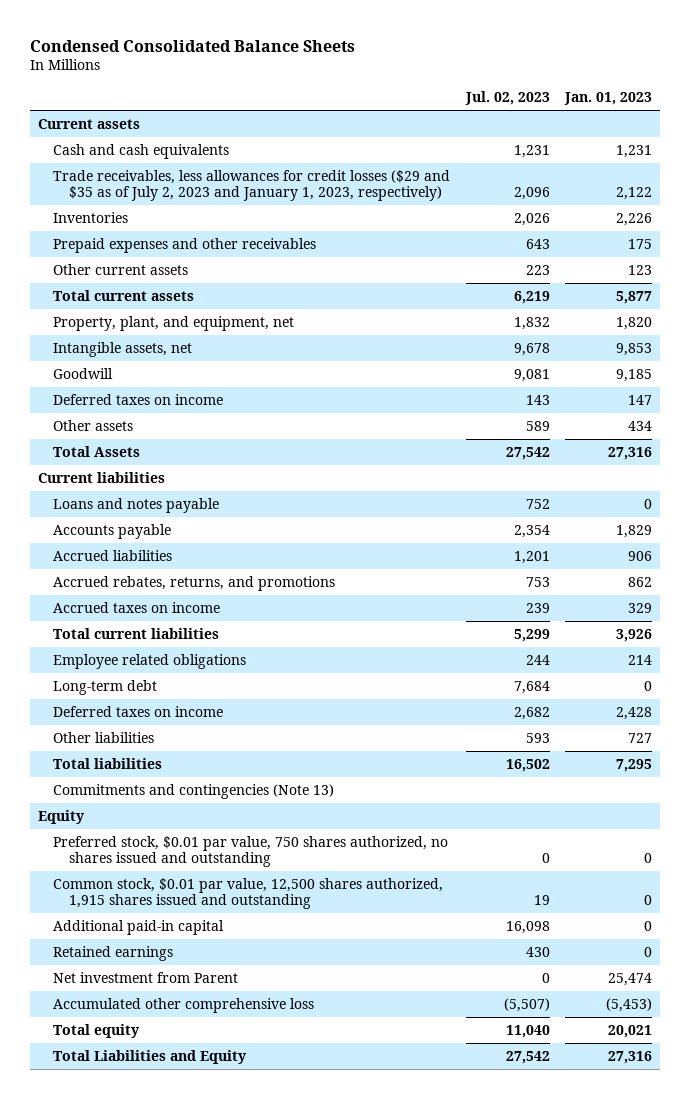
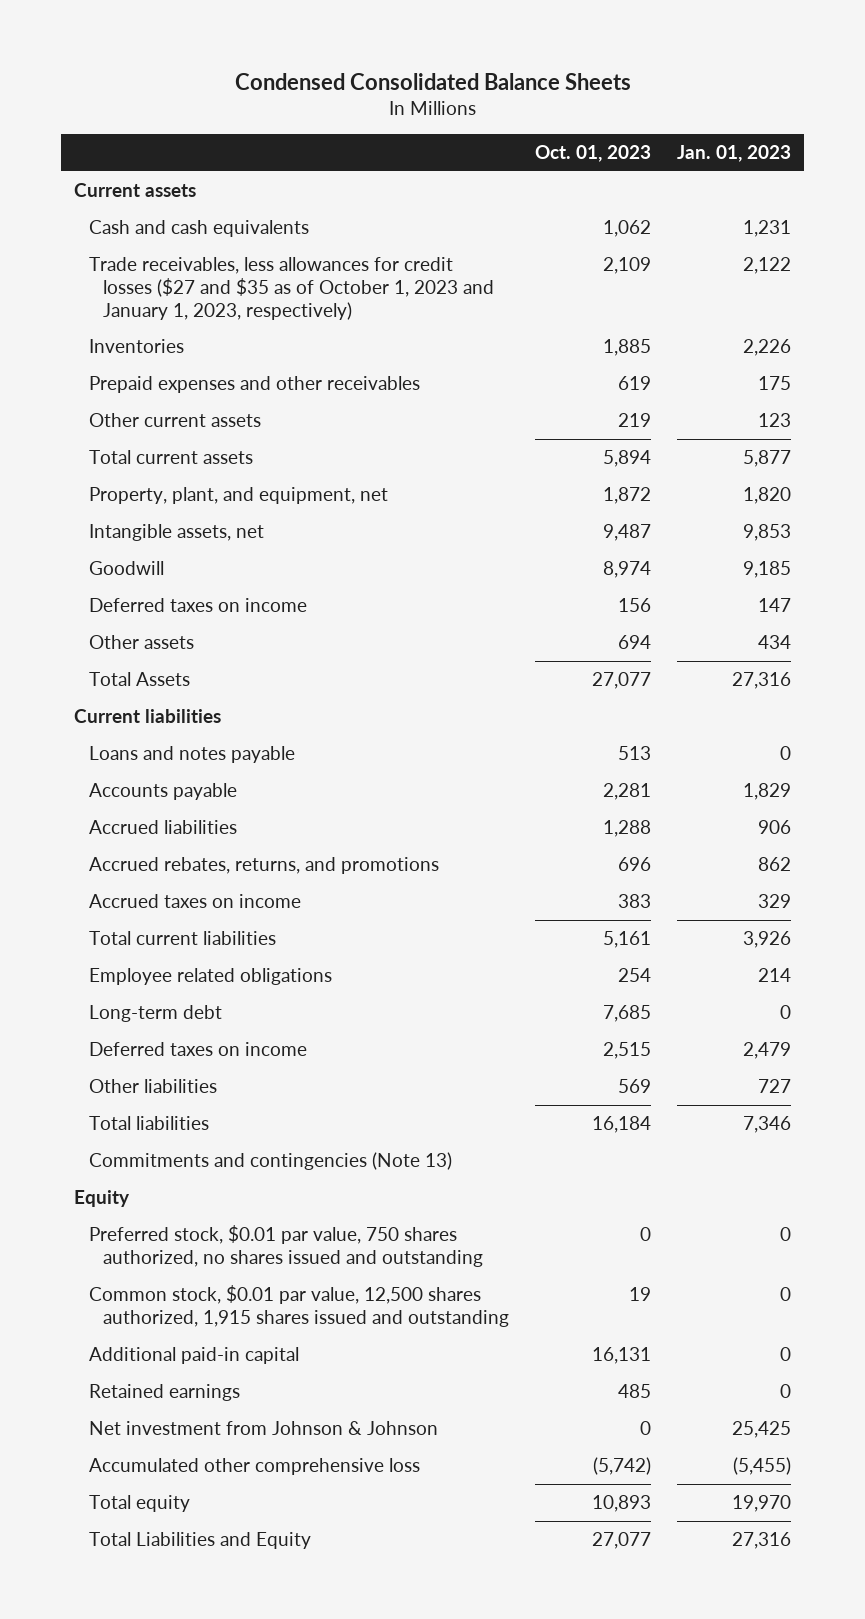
- | Jul. 02, 2023 | Jan. 01, 2023
+ | Oct. 01, 2023 | Jan. 01, 2023
- Trade receivables, less allowances for credit losses ($29 and $35 as of July 2, 2023 and January 1, 2023, respectively) | 2,096 | 2,122
+ Trade receivables, less allowances for credit losses ($27 and $35 as of October 1, 2023 and January 1, 2023, respectively) | 2,109 | 2,122
- Deferred taxes on income | 2,682 | 2,428
+ Deferred taxes on income | 2,515 | 2,479
- Total liabilities | 16,502 | 7,295
+ Total liabilities | 16,184 | 7,346
- Net investment from Parent | 0 | 25,474
- Accumulated other comprehensive loss | (5,507) | (5,453)
- Total equity | 11,040 | 20,021
+ Net investment from Johnson & Johnson | 0 | 25,425
+ Accumulated other comprehensive loss | (5,742) | (5,455)
+ Total equity | 10,893 | 19,970

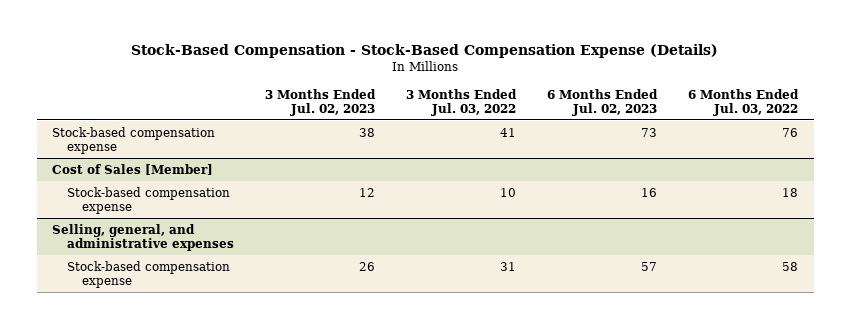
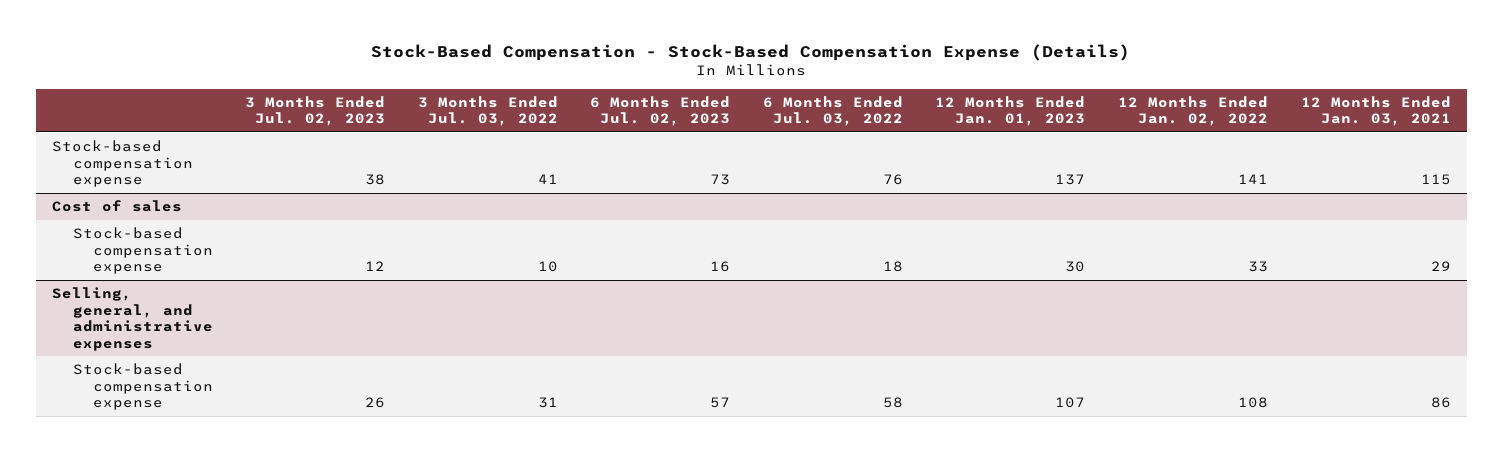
- | 3 Months Ended Jul. 02, 2023 | 3 Months Ended Jul. 03, 2022 | 6 Months Ended Jul. 02, 2023 | 6 Months Ended Jul. 03, 2022
+ | 3 Months Ended Jul. 02, 2023 | 3 Months Ended Jul. 03, 2022 | 6 Months Ended Jul. 02, 2023 | 6 Months Ended Jul. 03, 2022 | 12 Months Ended Jan. 01, 2023 | 12 Months Ended Jan. 02, 2022 | 12 Months Ended Jan. 03, 2021
- Cost of Sales [Member]
+ Cost of sales

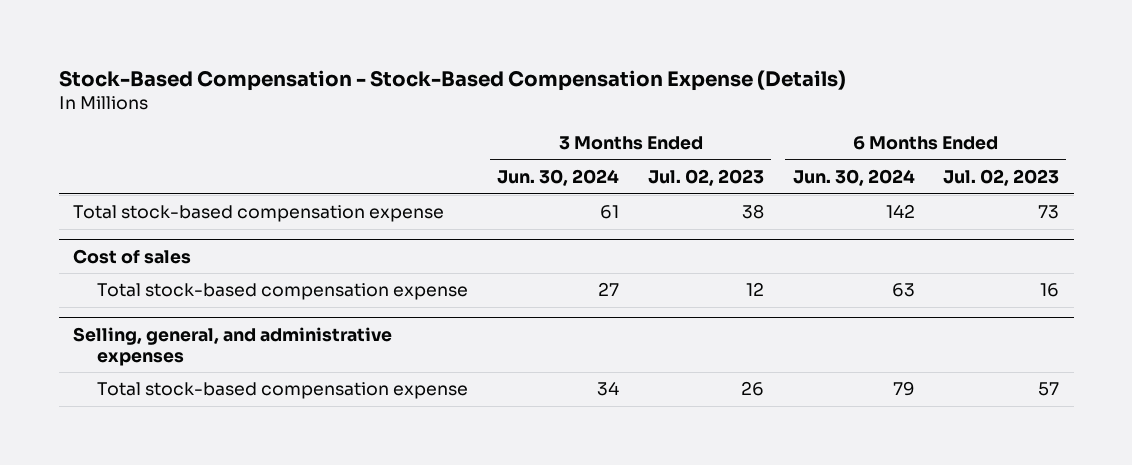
- | 3 Months Ended Jul. 02, 2023 | 3 Months Ended Jul. 03, 2022 | 6 Months Ended Jul. 02, 2023 | 6 Months Ended Jul. 03, 2022 | 12 Months Ended Jan. 01, 2023 | 12 Months Ended Jan. 02, 2022 | 12 Months Ended Jan. 03, 2021
+ | 3 Months Ended Jun. 30, 2024 | 3 Months Ended Jul. 02, 2023 | 6 Months Ended Jun. 30, 2024 | 6 Months Ended Jul. 02, 2023
- Stock-based compensation expense | 38 | 41 | 73 | 76 | 137 | 141 | 115
+ Total stock-based compensation expense | 61 | 38 | 142 | 73
@ Cost of sales
- Stock-based compensation expense | 12 | 10 | 16 | 18 | 30 | 33 | 29
+ Total stock-based compensation expense | 27 | 12 | 63 | 16
@ Selling, general, and administrative expenses
- Stock-based compensation expense | 26 | 31 | 57 | 58 | 107 | 108 | 86
+ Total stock-based compensation expense | 34 | 26 | 79 | 57

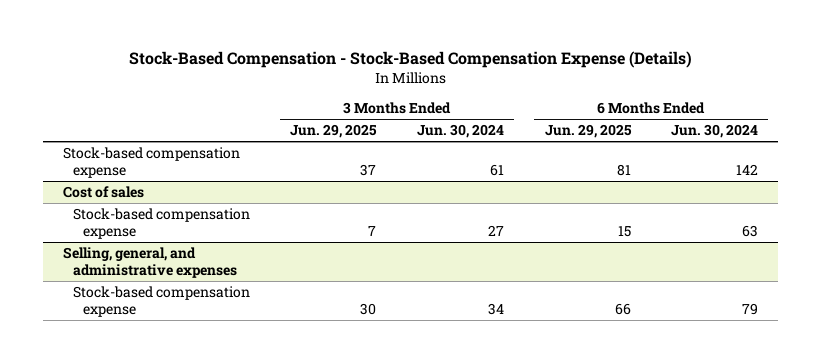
- | 3 Months Ended Jun. 30, 2024 | 3 Months Ended Jul. 02, 2023 | 6 Months Ended Jun. 30, 2024 | 6 Months Ended Jul. 02, 2023
+ | 3 Months Ended Jun. 29, 2025 | 3 Months Ended Jun. 30, 2024 | 6 Months Ended Jun. 29, 2025 | 6 Months Ended Jun. 30, 2024
- Total stock-based compensation expense | 61 | 38 | 142 | 73
+ Stock-based compensation expense | 37 | 61 | 81 | 142
@ Cost of sales
- Total stock-based compensation expense | 27 | 12 | 63 | 16
+ Stock-based compensation expense | 7 | 27 | 15 | 63
@ Selling, general, and administrative expenses
- Total stock-based compensation expense | 34 | 26 | 79 | 57
+ Stock-based compensation expense | 30 | 34 | 66 | 79

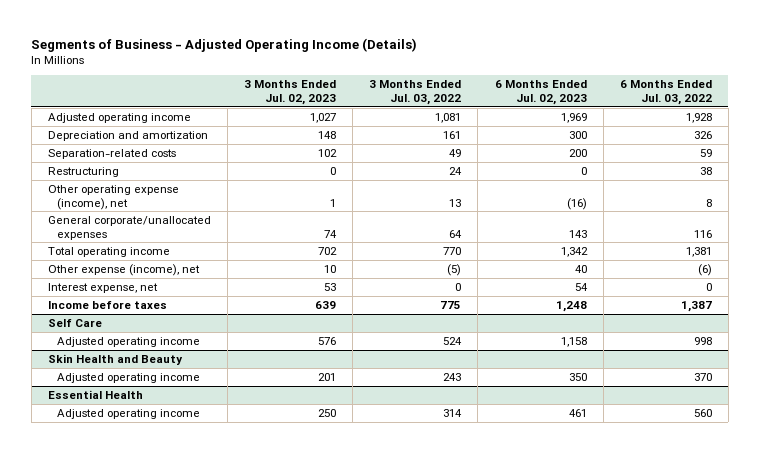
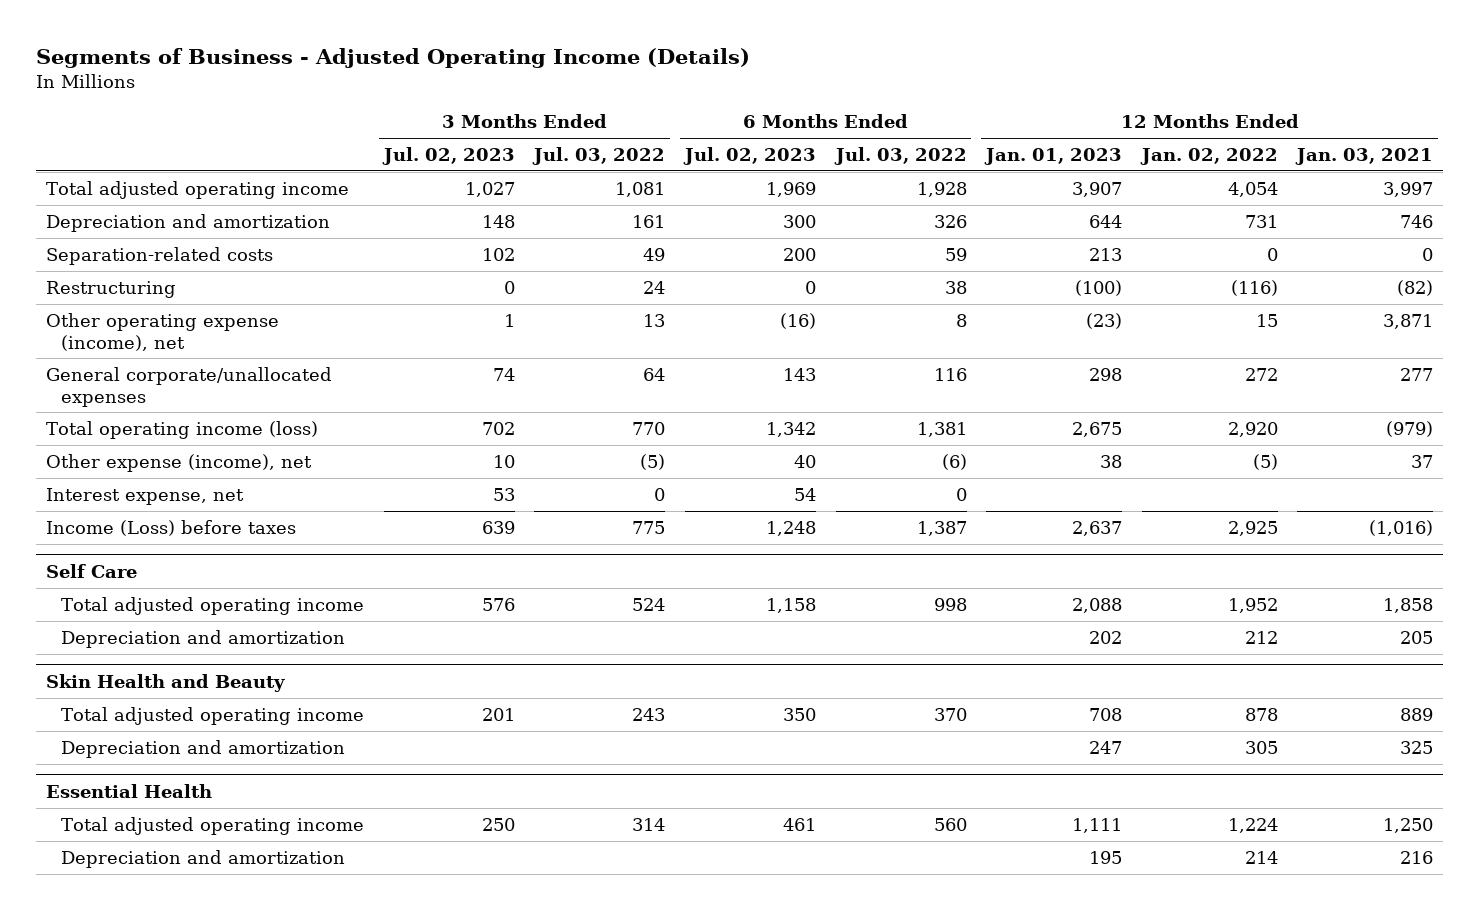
- | 3 Months Ended Jul. 02, 2023 | 3 Months Ended Jul. 03, 2022 | 6 Months Ended Jul. 02, 2023 | 6 Months Ended Jul. 03, 2022
+ | 3 Months Ended Jul. 02, 2023 | 3 Months Ended Jul. 03, 2022 | 6 Months Ended Jul. 02, 2023 | 6 Months Ended Jul. 03, 2022 | 12 Months Ended Jan. 01, 2023 | 12 Months Ended Jan. 02, 2022 | 12 Months Ended Jan. 03, 2021
- Adjusted operating income | 1,027 | 1,081 | 1,969 | 1,928
+ Total adjusted operating income | 1,027 | 1,081 | 1,969 | 1,928 | 3,907 | 4,054 | 3,997
- Total operating income | 702 | 770 | 1,342 | 1,381
+ Total operating income (loss) | 702 | 770 | 1,342 | 1,381 | 2,675 | 2,920 | (979)
- Income before taxes | 639 | 775 | 1,248 | 1,387
+ Income (Loss) before taxes | 639 | 775 | 1,248 | 1,387 | 2,637 | 2,925 | (1,016)
@ Self Care
- Adjusted operating income | 576 | 524 | 1,158 | 998
+ Total adjusted operating income | 576 | 524 | 1,158 | 998 | 2,088 | 1,952 | 1,858
+ Depreciation and amortization | | | | | 202 | 212 | 205
@ Skin Health and Beauty
- Adjusted operating income | 201 | 243 | 350 | 370
+ Total adjusted operating income | 201 | 243 | 350 | 370 | 708 | 878 | 889
+ Depreciation and amortization | | | | | 247 | 305 | 325
@ Essential Health
- Adjusted operating income | 250 | 314 | 461 | 560
+ Total adjusted operating income | 250 | 314 | 461 | 560 | 1,111 | 1,224 | 1,250
+ Depreciation and amortization | | | | | 195 | 214 | 216

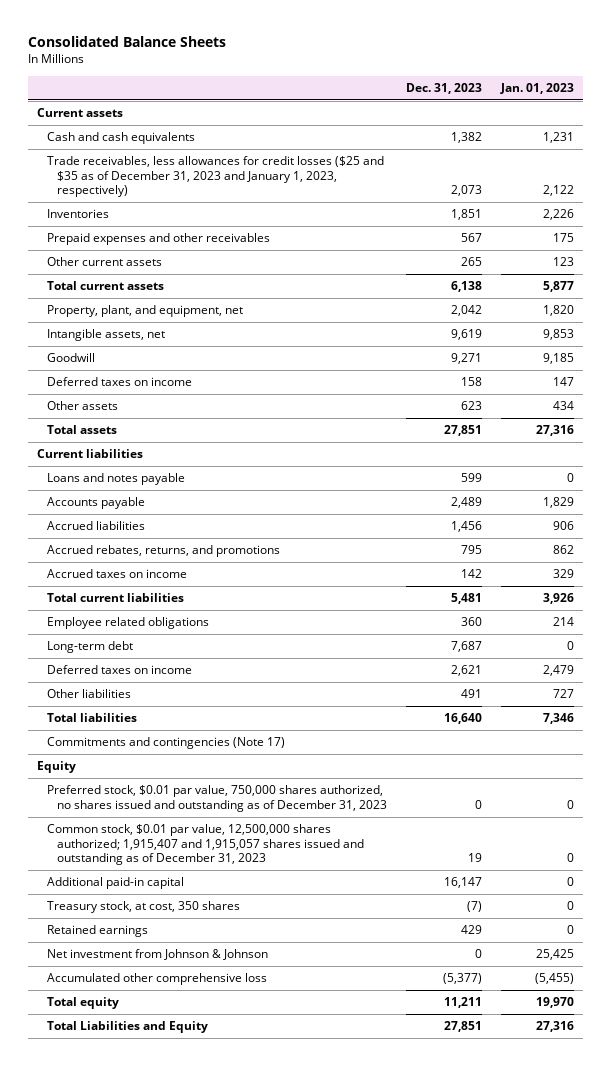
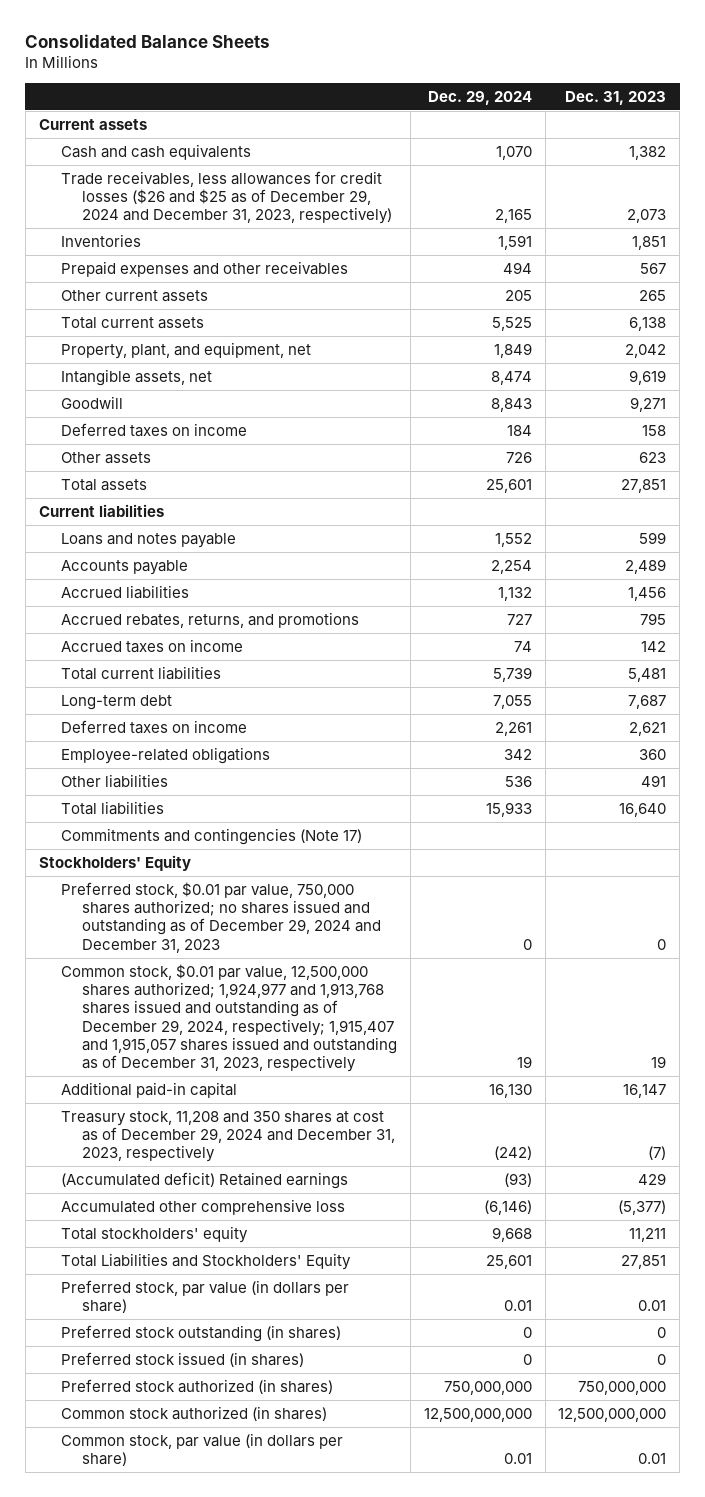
- | Dec. 31, 2023 | Jan. 01, 2023
+ | Dec. 29, 2024 | Dec. 31, 2023
- Trade receivables, less allowances for credit losses ($25 and $35 as of December 31, 2023 and January 1, 2023, respectively) | 2,073 | 2,122
+ Trade receivables, less allowances for credit losses ($26 and $25 as of December 29, 2024 and December 31, 2023, respectively) | 2,165 | 2,073
- Employee related obligations | 360 | 214
+ Employee-related obligations | 342 | 360
- Equity
- Preferred stock, $0.01 par value, 750,000 shares authorized, no shares issued and outstanding as of December 31, 2023 | 0 | 0
- Common stock, $0.01 par value, 12,500,000 shares authorized; 1,915,407 and 1,915,057 shares issued and outstanding as of December 31, 2023 | 19 | 0
+ Stockholders' Equity
+ Preferred stock, $0.01 par value, 750,000 shares authorized; no shares issued and outstanding as of December 29, 2024 and December 31, 2023 | 0 | 0
+ Common stock, $0.01 par value, 12,500,000 shares authorized; 1,924,977 and 1,913,768 shares issued and outstanding as of December 29, 2024, respectively; 1,915,407 and 1,915,057 shares issued and outstanding as of December 31, 2023, respectively | 19 | 19
- Treasury stock, at cost, 350 shares | (7) | 0
- Retained earnings | 429 | 0
- Net investment from Johnson & Johnson | 0 | 25,425
+ Treasury stock, 11,208 and 350 shares at cost as of December 29, 2024 and December 31, 2023, respectively | (242) | (7)
+ (Accumulated deficit) Retained earnings | (93) | 429
- Total equity | 11,211 | 19,970
- Total Liabilities and Equity | 27,851 | 27,316
+ Total stockholders' equity | 9,668 | 11,211
+ Total Liabilities and Stockholders' Equity | 25,601 | 27,851
+ Preferred stock, par value (in dollars per share) | 0.01 | 0.01
+ Preferred stock outstanding (in shares) | 0 | 0
+ Preferred stock issued (in shares) | 0 | 0
+ Preferred stock authorized (in shares) | 750,000,000 | 750,000,000
+ Common stock authorized (in shares) | 12,500,000,000 | 12,500,000,000
+ Common stock, par value (in dollars per share) | 0.01 | 0.01

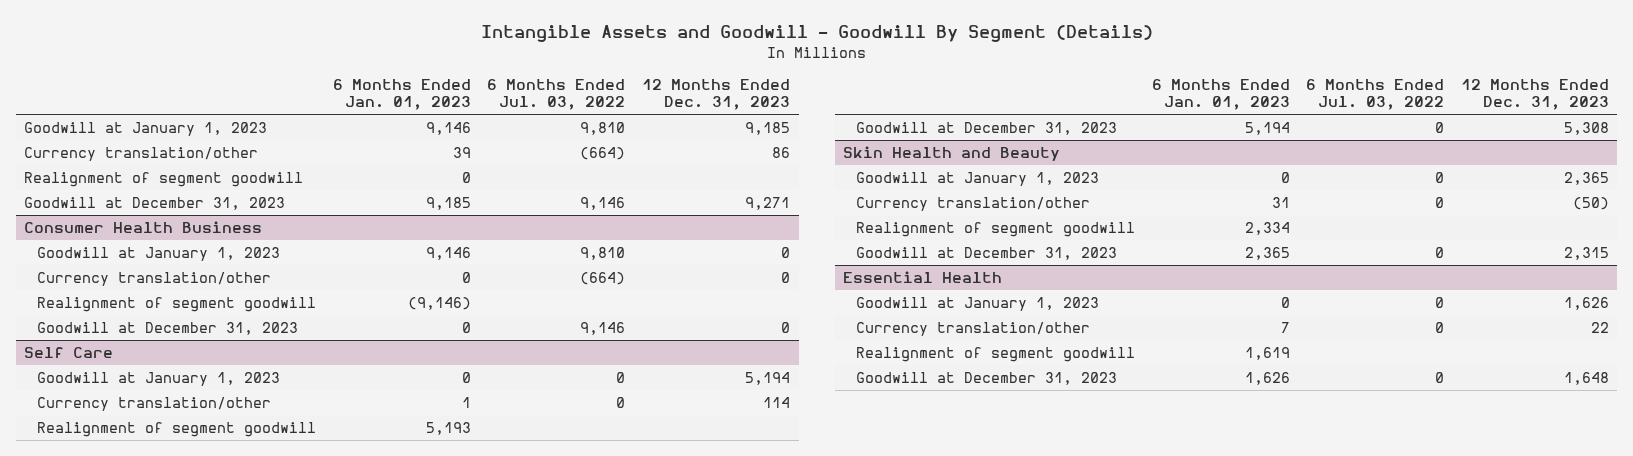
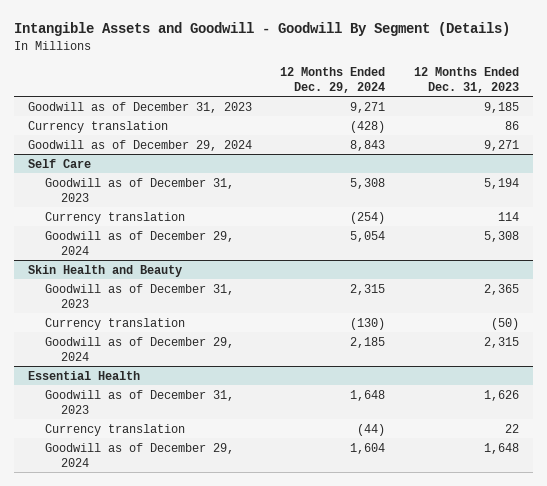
- | 6 Months Ended Jan. 01, 2023 | 6 Months Ended Jul. 03, 2022 | 12 Months Ended Dec. 31, 2023
+ | 12 Months Ended Dec. 29, 2024 | 12 Months Ended Dec. 31, 2023
- Goodwill at January 1, 2023 | 9,146 | 9,810 | 9,185
- Currency translation/other | 39 | (664) | 86
- Realignment of segment goodwill | 0 | |
- Goodwill at December 31, 2023 | 9,185 | 9,146 | 9,271
- Consumer Health Business
- Goodwill at January 1, 2023 | 9,146 | 9,810 | 0
- Currency translation/other | 0 | (664) | 0
- Realignment of segment goodwill | (9,146) | |
- Goodwill at December 31, 2023 | 0 | 9,146 | 0
+ Goodwill as of December 31, 2023 | 9,271 | 9,185
+ Currency translation | (428) | 86
+ Goodwill as of December 29, 2024 | 8,843 | 9,271
@ Self Care
- Goodwill at January 1, 2023 | 0 | 0 | 5,194
- Currency translation/other | 1 | 0 | 114
- Realignment of segment goodwill | 5,193 | |
- Goodwill at December 31, 2023 | 5,194 | 0 | 5,308
+ Goodwill as of December 31, 2023 | 5,308 | 5,194
+ Currency translation | (254) | 114
+ Goodwill as of December 29, 2024 | 5,054 | 5,308
@ Skin Health and Beauty
- Goodwill at January 1, 2023 | 0 | 0 | 2,365
- Currency translation/other | 31 | 0 | (50)
- Realignment of segment goodwill | 2,334 | |
- Goodwill at December 31, 2023 | 2,365 | 0 | 2,315
+ Goodwill as of December 31, 2023 | 2,315 | 2,365
+ Currency translation | (130) | (50)
+ Goodwill as of December 29, 2024 | 2,185 | 2,315
@ Essential Health
- Goodwill at January 1, 2023 | 0 | 0 | 1,626
- Currency translation/other | 7 | 0 | 22
- Realignment of segment goodwill | 1,619 | |
- Goodwill at December 31, 2023 | 1,626 | 0 | 1,648
+ Goodwill as of December 31, 2023 | 1,648 | 1,626
+ Currency translation | (44) | 22
+ Goodwill as of December 29, 2024 | 1,604 | 1,648

